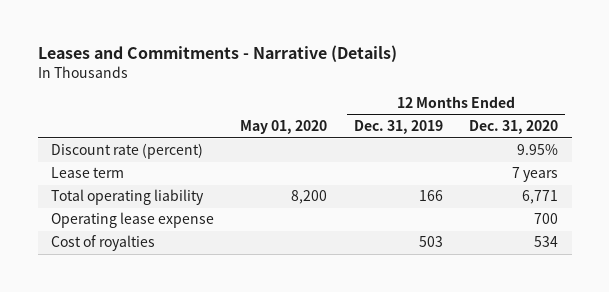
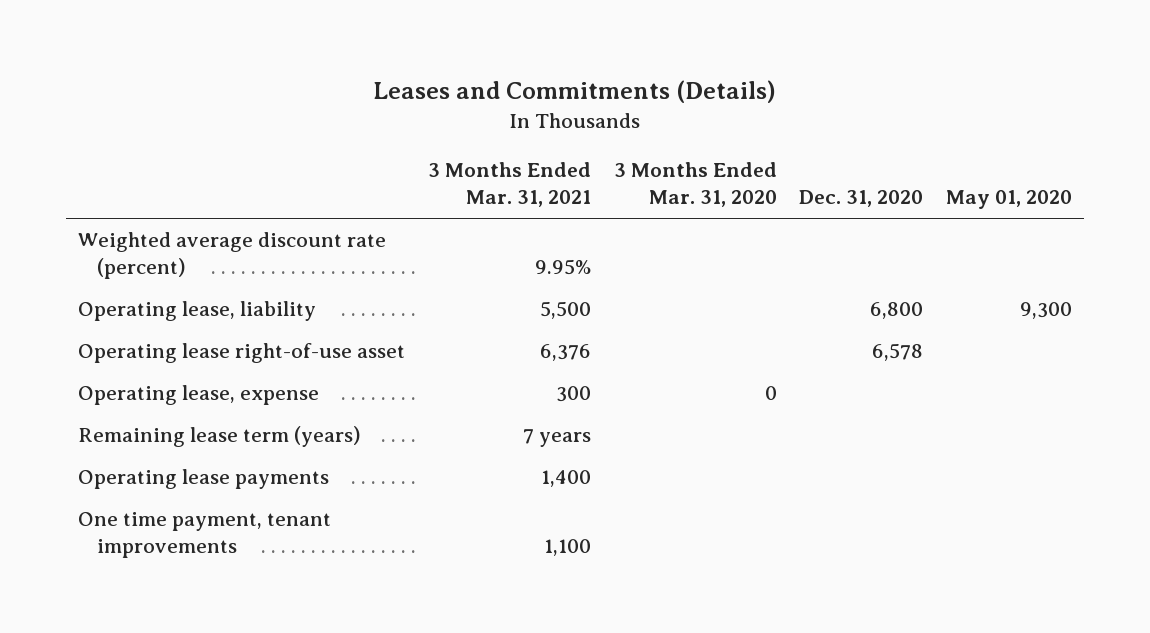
- Leases and Commitments - Narrative (Details)
+ Leases and Commitments (Details)
- | May 01, 2020 | 12 Months Ended Dec. 31, 2019 | 12 Months Ended Dec. 31, 2020
+ | 3 Months Ended Mar. 31, 2021 | 3 Months Ended Mar. 31, 2020 | Dec. 31, 2020 | May 01, 2020
- Discount rate (percent) | | | 9.95%
- Lease term | | | 7 years
- Total operating liability | 8,200 | 166 | 6,771
- Operating lease expense | | | 700
- Cost of royalties | | 503 | 534
+ Weighted average discount rate (percent) | 9.95% | | |
+ Operating lease, liability | 5,500 | | 6,800 | 9,300
+ Operating lease right-of-use asset | 6,376 | | 6,578 |
+ Operating lease, expense | 300 | 0 | |
+ Remaining lease term (years) | 7 years | | |
+ Operating lease payments | 1,400 | | |
+ One time payment, tenant improvements | 1,100 | | |

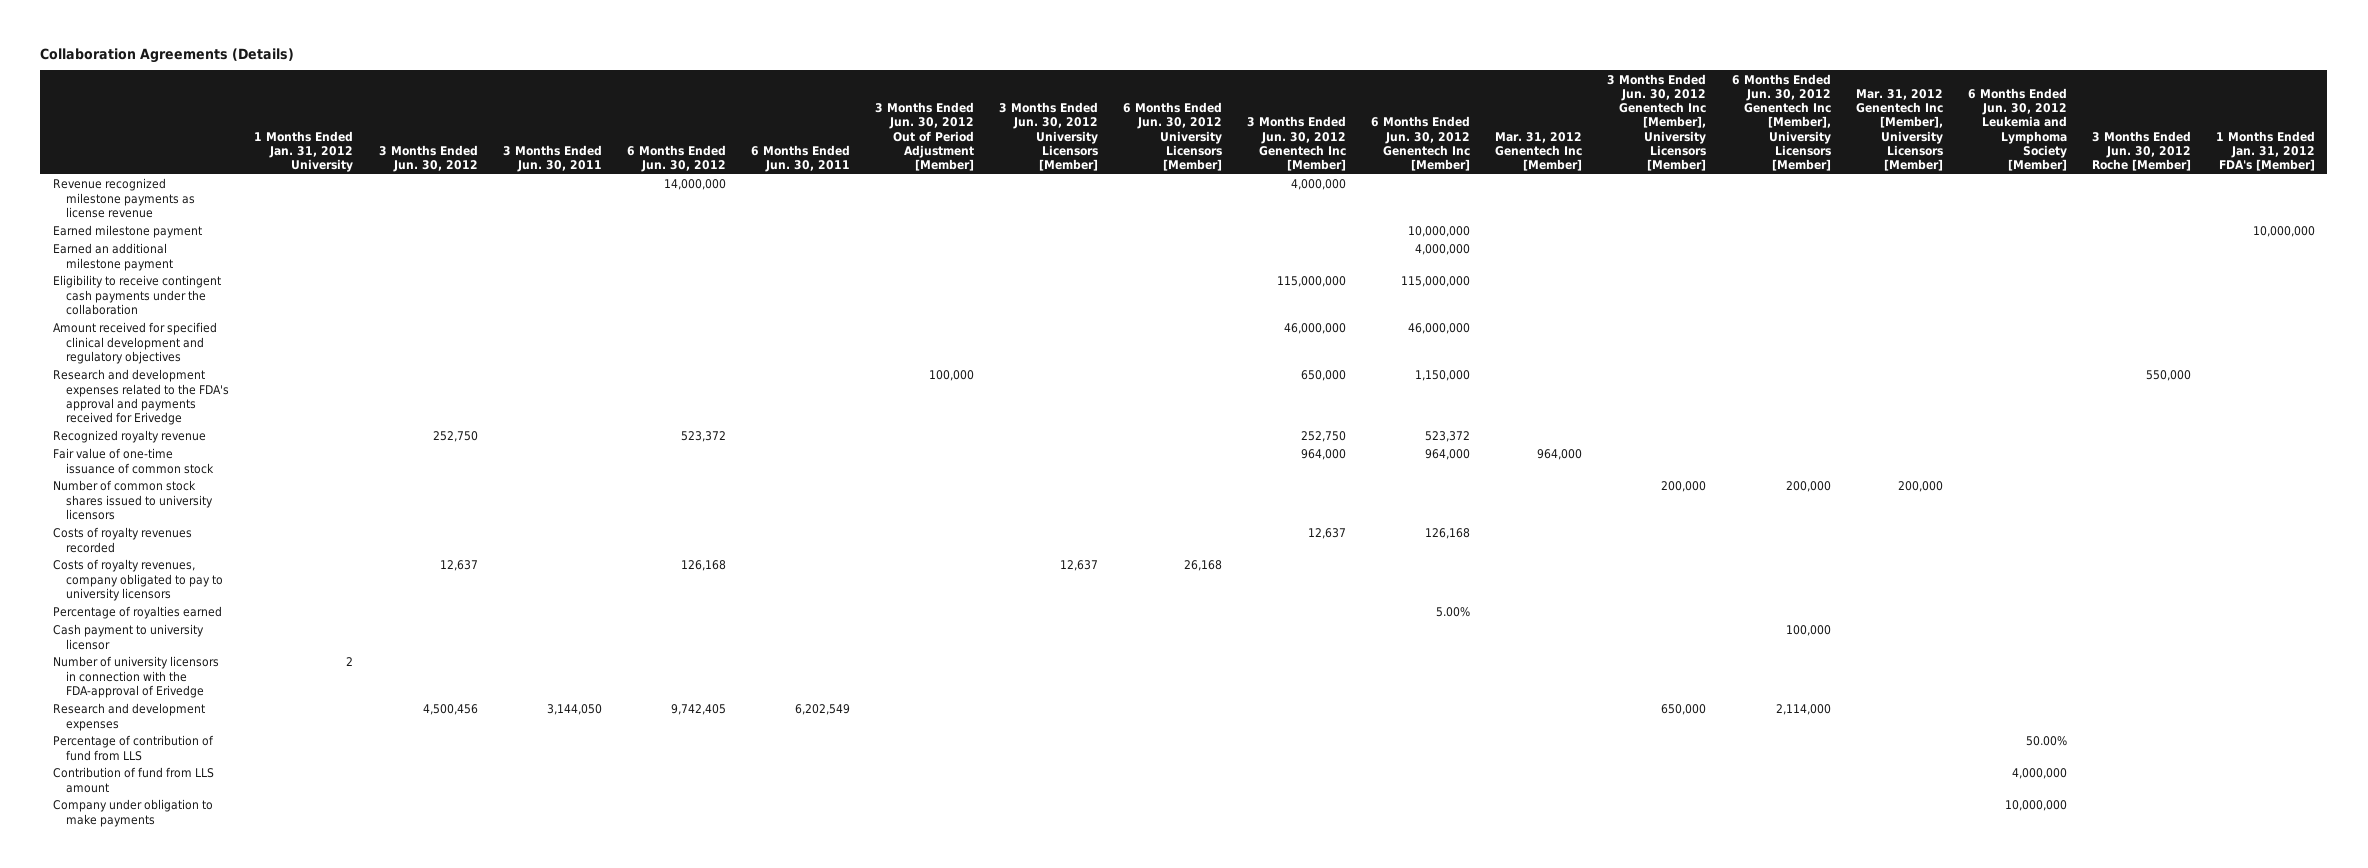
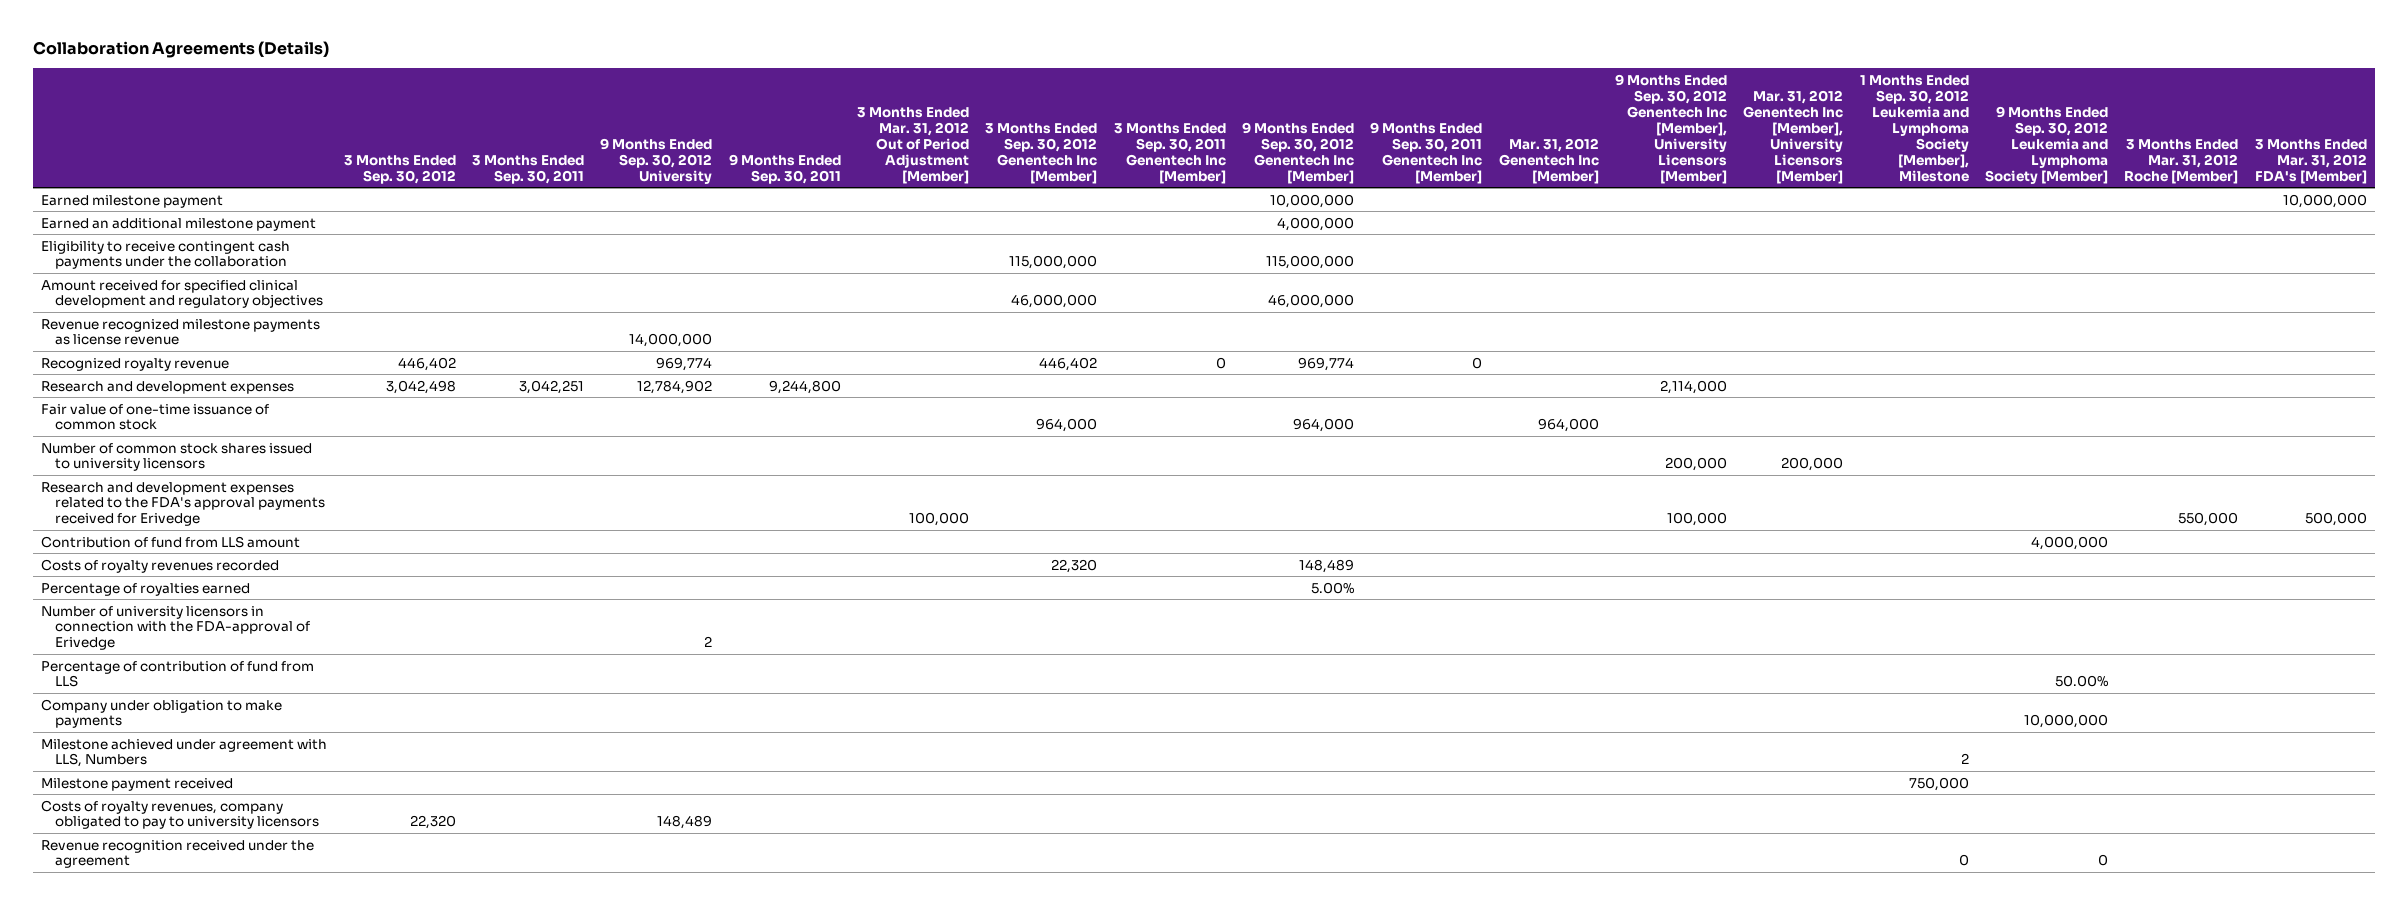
- | 1 Months Ended Jan. 31, 2012 University | 3 Months Ended Jun. 30, 2012 | 3 Months Ended Jun. 30, 2011 | 6 Months Ended Jun. 30, 2012 | 6 Months Ended Jun. 30, 2011 | 3 Months Ended Jun. 30, 2012 Out of Period Adjustment [Member] | 3 Months Ended Jun. 30, 2012 University Licensors [Member] | 6 Months Ended Jun. 30, 2012 University Licensors [Member] | 3 Months Ended Jun. 30, 2012 Genentech Inc [Member] | 6 Months Ended Jun. 30, 2012 Genentech Inc [Member] | Mar. 31, 2012 Genentech Inc [Member] | 3 Months Ended Jun. 30, 2012 Genentech Inc [Member], University Licensors [Member] | 6 Months Ended Jun. 30, 2012 Genentech Inc [Member], University Licensors [Member] | Mar. 31, 2012 Genentech Inc [Member], University Licensors [Member] | 6 Months Ended Jun. 30, 2012 Leukemia and Lymphoma Society [Member] | 3 Months Ended Jun. 30, 2012 Roche [Member] | 1 Months Ended Jan. 31, 2012 FDA's [Member]
+ | 3 Months Ended Sep. 30, 2012 | 3 Months Ended Sep. 30, 2011 | 9 Months Ended Sep. 30, 2012 University | 9 Months Ended Sep. 30, 2011 | 3 Months Ended Mar. 31, 2012 Out of Period Adjustment [Member] | 3 Months Ended Sep. 30, 2012 Genentech Inc [Member] | 3 Months Ended Sep. 30, 2011 Genentech Inc [Member] | 9 Months Ended Sep. 30, 2012 Genentech Inc [Member] | 9 Months Ended Sep. 30, 2011 Genentech Inc [Member] | Mar. 31, 2012 Genentech Inc [Member] | 9 Months Ended Sep. 30, 2012 Genentech Inc [Member], University Licensors [Member] | Mar. 31, 2012 Genentech Inc [Member], University Licensors [Member] | 1 Months Ended Sep. 30, 2012 Leukemia and Lymphoma Society [Member], Milestone | 9 Months Ended Sep. 30, 2012 Leukemia and Lymphoma Society [Member] | 3 Months Ended Mar. 31, 2012 Roche [Member] | 3 Months Ended Mar. 31, 2012 FDA's [Member]
- Research and development expenses related to the FDA's approval and payments received for Erivedge | | | | | | 100,000 | | | 650,000 | 1,150,000 | | | | | | 550,000 |
moved down: Revenue recognized milestone payments as license revenue | | | 14,000,000 | | | | | | | | | | | | |
moved up: Research and development expenses | 3,042,498 | 3,042,251 | 12,784,902 | 9,244,800 | | | | | | | 2,114,000 | | | | |
+ Research and development expenses related to the FDA's approval payments received for Erivedge | | | | | 100,000 | | | | | | 100,000 | | | | 550,000 | 500,000
moved up: Contribution of fund from LLS amount | | | | | | | | | | | | | | 4,000,000 | |
- Cash payment to university licensor | | | | | | | | | | | | | 100,000 | | | |
+ Milestone achieved under agreement with LLS, Numbers | | | | | | | | | | | | | 2 | | |
+ Milestone payment received | | | | | | | | | | | | | 750,000 | | |
moved down: Costs of royalty revenues, company obligated to pay to university licensors | 22,320 | | 148,489 | | | | | | | | | | | | |
+ Revenue recognition received under the agreement | | | | | | | | | | | | | 0 | 0 | |

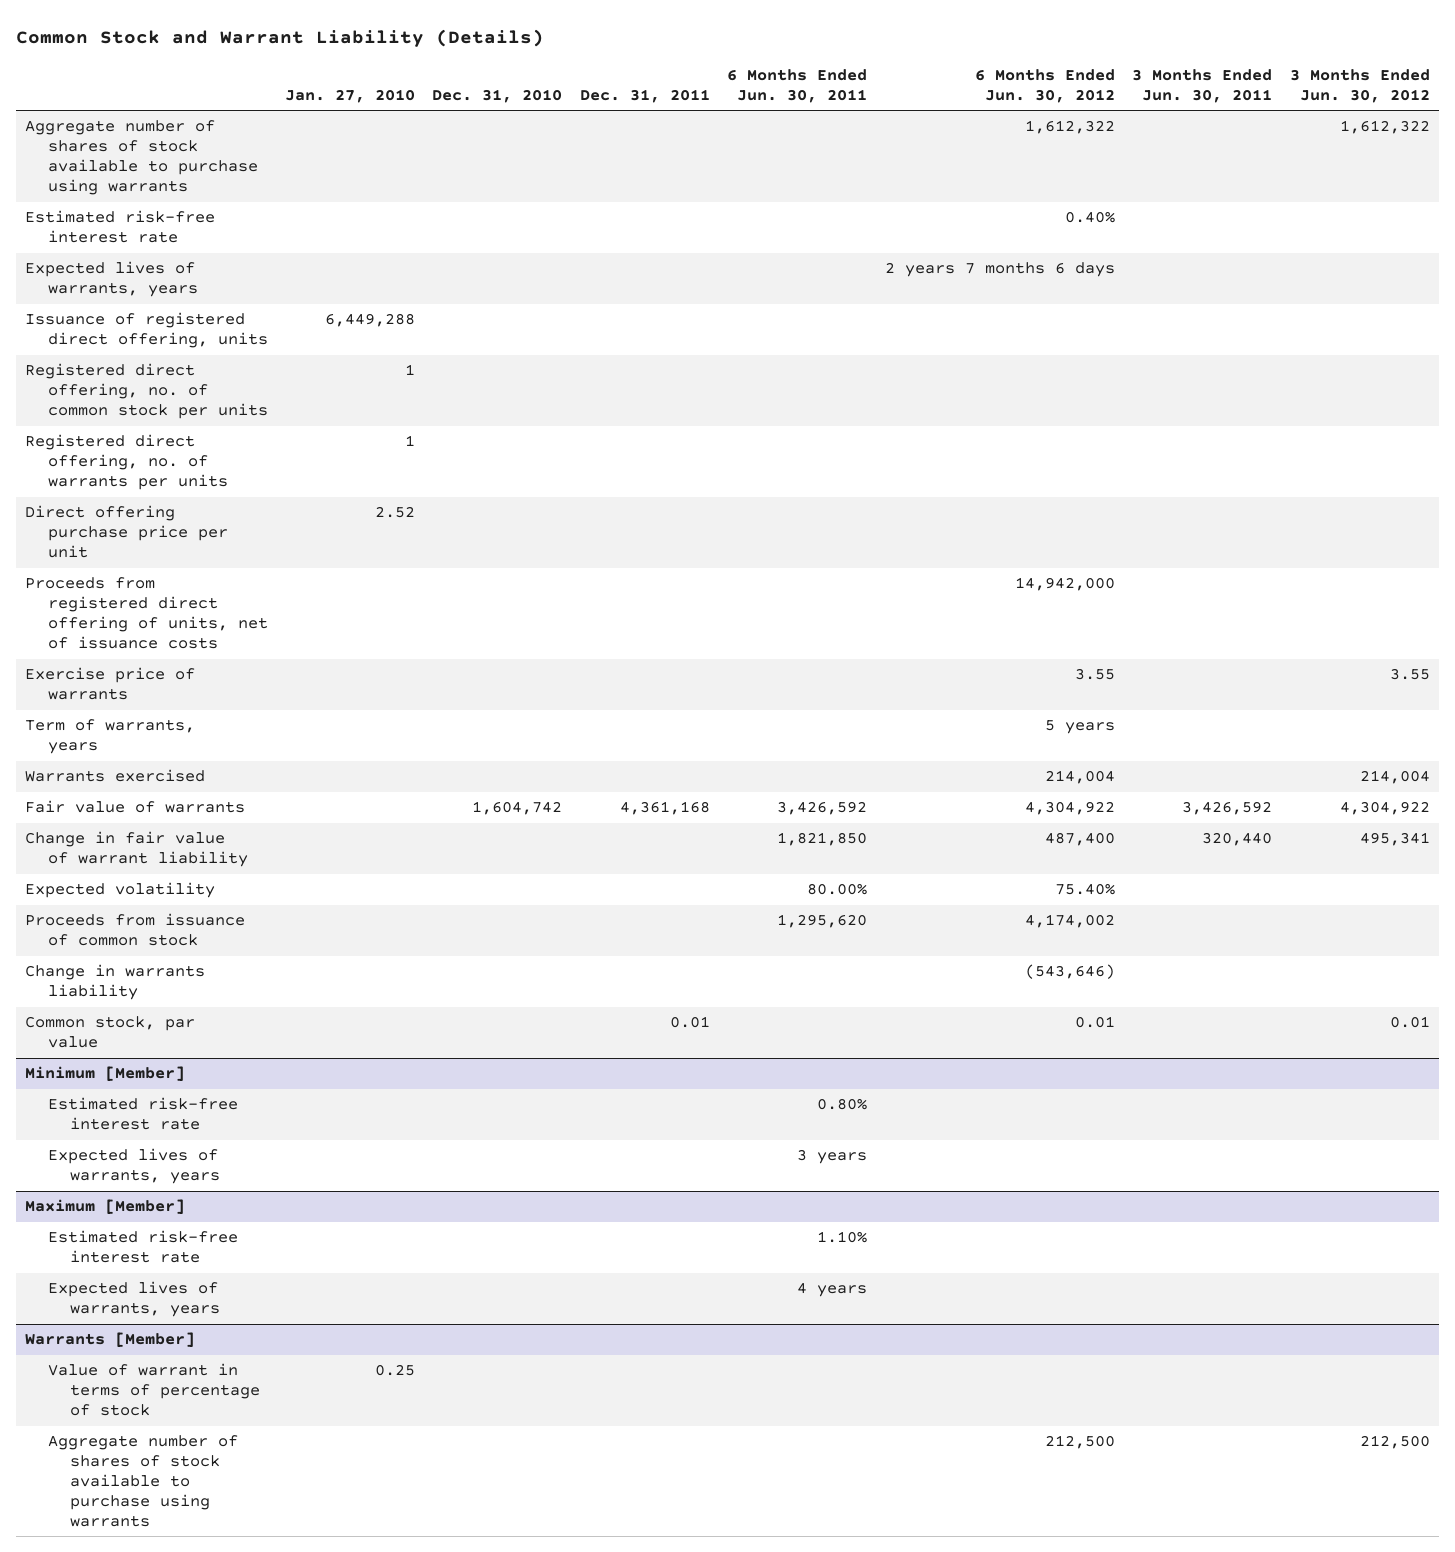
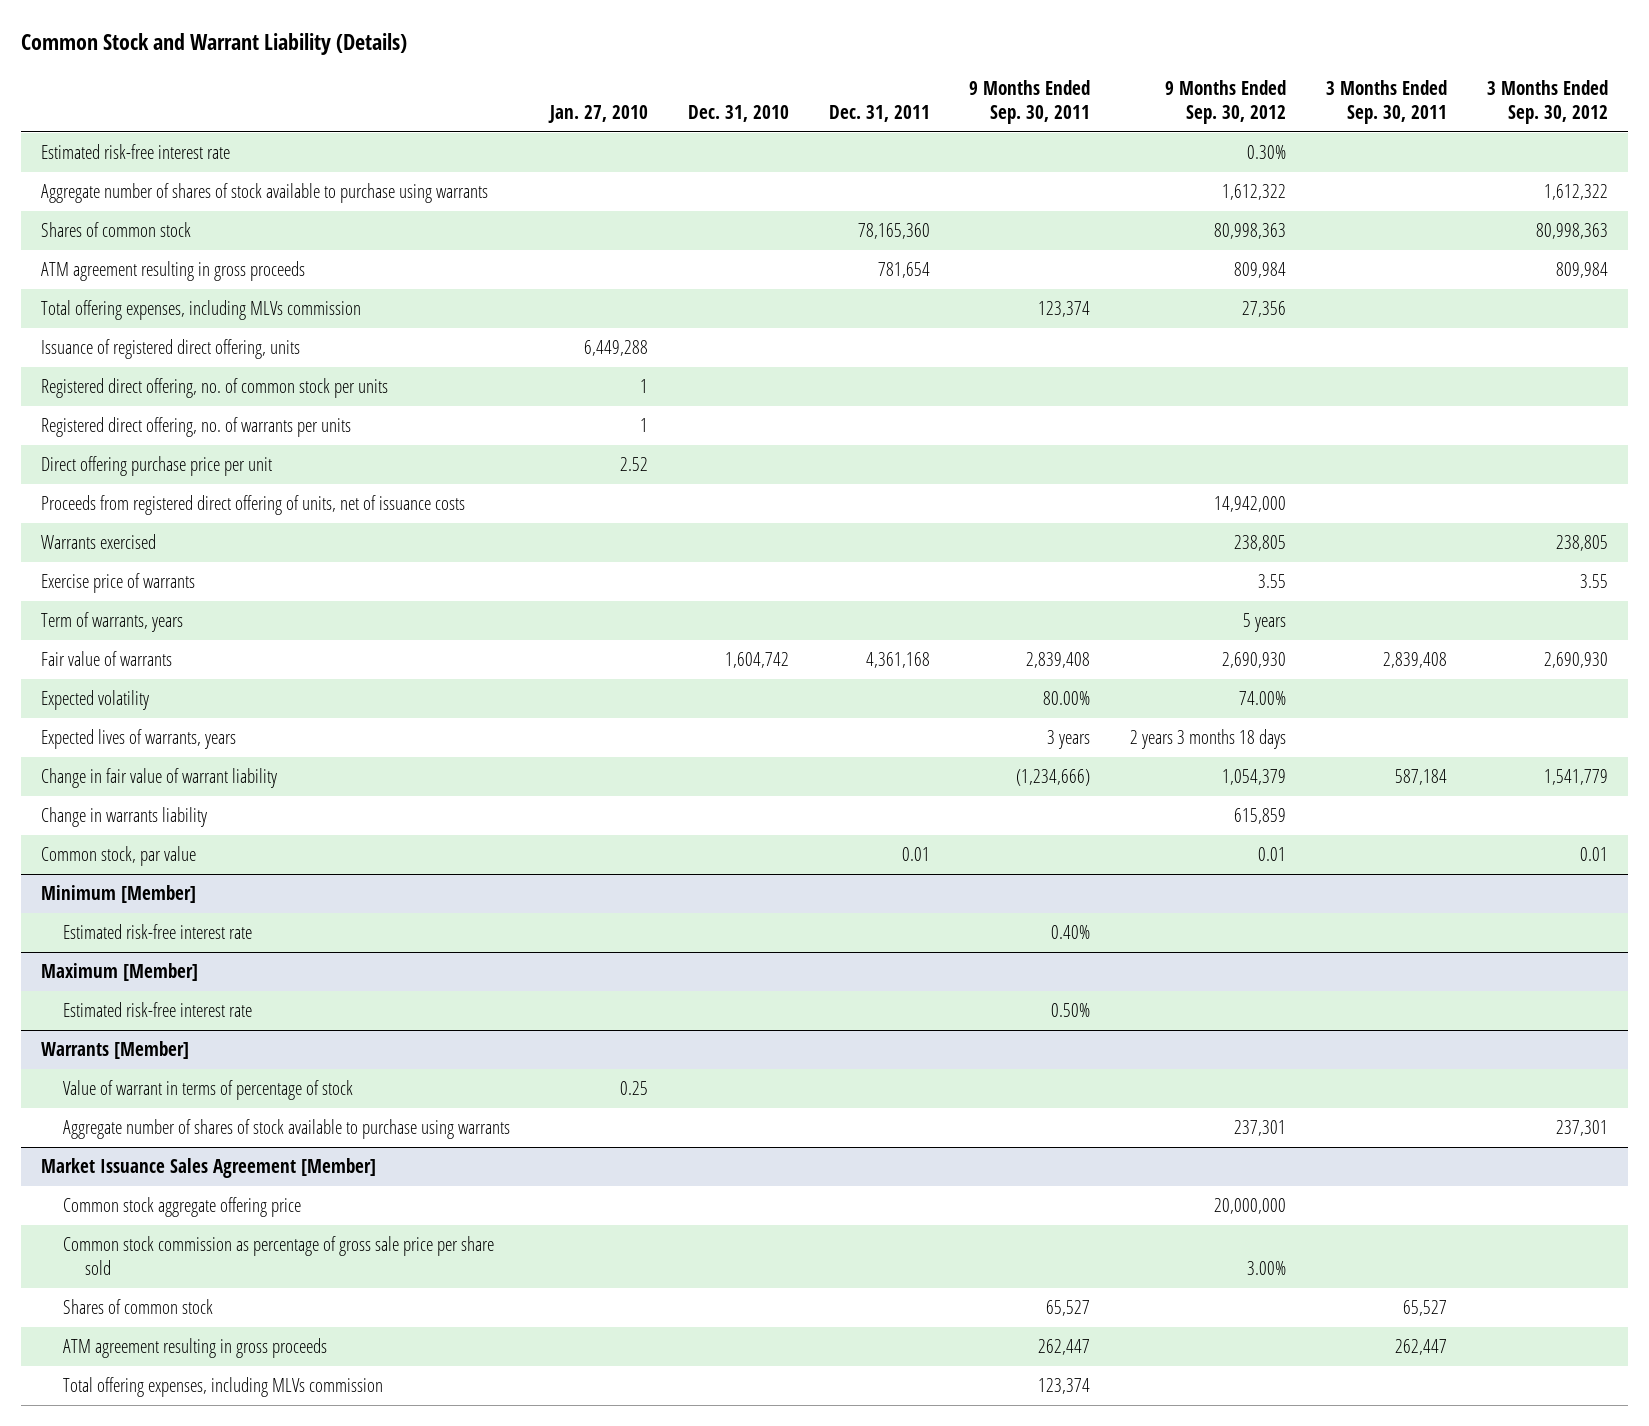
- | Jan. 27, 2010 | Dec. 31, 2010 | Dec. 31, 2011 | 6 Months Ended Jun. 30, 2011 | 6 Months Ended Jun. 30, 2012 | 3 Months Ended Jun. 30, 2011 | 3 Months Ended Jun. 30, 2012
+ | Jan. 27, 2010 | Dec. 31, 2010 | Dec. 31, 2011 | 9 Months Ended Sep. 30, 2011 | 9 Months Ended Sep. 30, 2012 | 3 Months Ended Sep. 30, 2011 | 3 Months Ended Sep. 30, 2012
moved down: Aggregate number of shares of stock available to purchase using warrants | | | | | 1,612,322 | | 1,612,322
+ Shares of common stock | | | 78,165,360 | | 80,998,363 | | 80,998,363
+ ATM agreement resulting in gross proceeds | | | 781,654 | | 809,984 | | 809,984
+ Total offering expenses, including MLVs commission | | | | 123,374 | 27,356 | |
moved up: Warrants exercised | | | | | 238,805 | | 238,805
- Proceeds from issuance of common stock | | | | 1,295,620 | 4,174,002 | |
moved down: Expected lives of warrants, years | | | | 3 years | 2 years 3 months 18 days | |
moved down: Change in fair value of warrant liability | | | | (1,234,666) | 1,054,379 | 587,184 | 1,541,779
@ Minimum [Member]
- Expected lives of warrants, years | | | | 3 years | | |
@ Maximum [Member]
- Expected lives of warrants, years | | | | 4 years | | |
+ Market Issuance Sales Agreement [Member]
+ Common stock aggregate offering price | | | | | 20,000,000 | |
+ Common stock commission as percentage of gross sale price per share sold | | | | | 3.00% | |
+ Shares of common stock | | | | 65,527 | | 65,527 |
+ ATM agreement resulting in gross proceeds | | | | 262,447 | | 262,447 |
+ Total offering expenses, including MLVs commission | | | | 123,374 | | |

